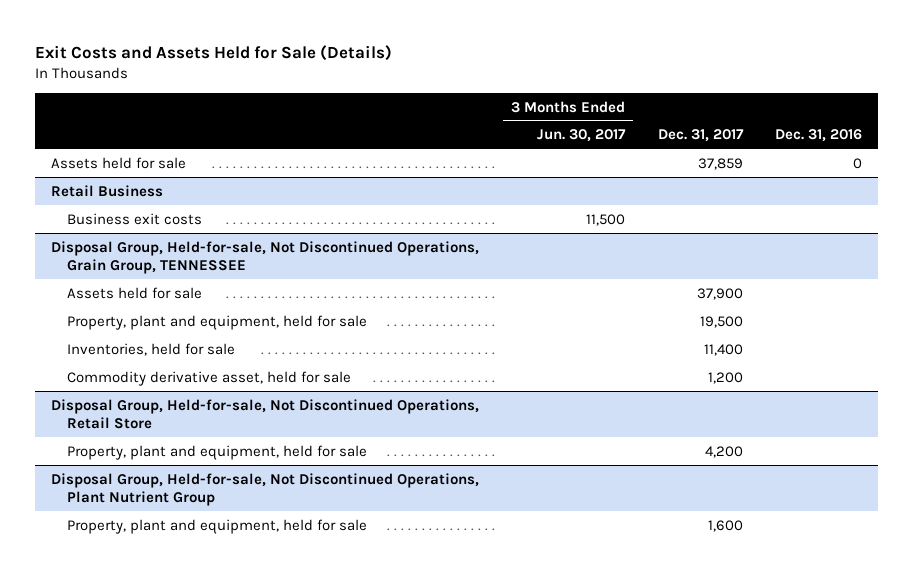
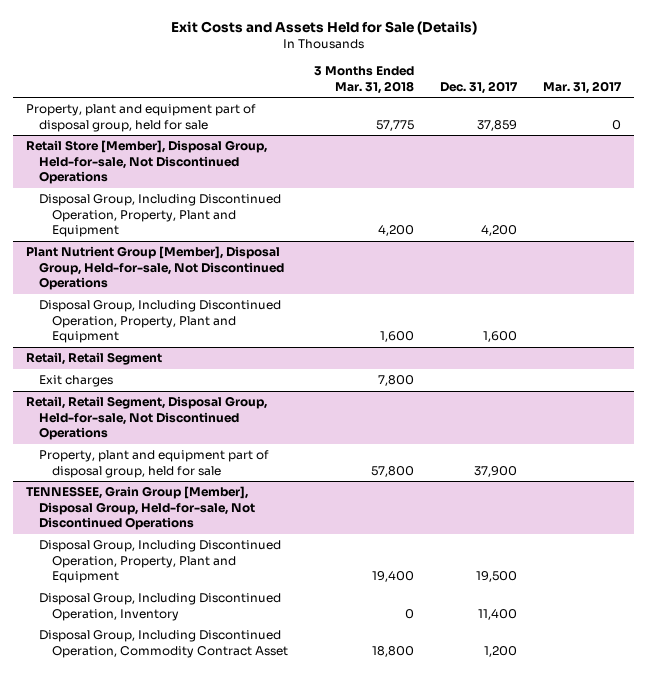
- | 3 Months Ended Jun. 30, 2017 | Dec. 31, 2017 | Dec. 31, 2016
+ | 3 Months Ended Mar. 31, 2018 | Dec. 31, 2017 | Mar. 31, 2017
- Assets held for sale | | 37,859 | 0
- Retail Business
- Business exit costs | 11,500 | |
- Disposal Group, Held-for-sale, Not Discontinued Operations, Grain Group, TENNESSEE
- Assets held for sale | | 37,900 |
- Property, plant and equipment, held for sale | | 19,500 |
- Inventories, held for sale | | 11,400 |
- Commodity derivative asset, held for sale | | 1,200 |
- Disposal Group, Held-for-sale, Not Discontinued Operations, Retail Store
- Property, plant and equipment, held for sale | | 4,200 |
- Disposal Group, Held-for-sale, Not Discontinued Operations, Plant Nutrient Group
- Property, plant and equipment, held for sale | | 1,600 |
+ Property, plant and equipment part of disposal group, held for sale | 57,775 | 37,859 | 0
+ Retail Store [Member], Disposal Group, Held-for-sale, Not Discontinued Operations
+ Disposal Group, Including Discontinued Operation, Property, Plant and Equipment | 4,200 | 4,200 |
+ Plant Nutrient Group [Member], Disposal Group, Held-for-sale, Not Discontinued Operations
+ Disposal Group, Including Discontinued Operation, Property, Plant and Equipment | 1,600 | 1,600 |
+ Retail, Retail Segment
+ Exit charges | 7,800 | |
+ Retail, Retail Segment, Disposal Group, Held-for-sale, Not Discontinued Operations
+ Property, plant and equipment part of disposal group, held for sale | 57,800 | 37,900 |
+ TENNESSEE, Grain Group [Member], Disposal Group, Held-for-sale, Not Discontinued Operations
+ Disposal Group, Including Discontinued Operation, Property, Plant and Equipment | 19,400 | 19,500 |
+ Disposal Group, Including Discontinued Operation, Inventory | 0 | 11,400 |
+ Disposal Group, Including Discontinued Operation, Commodity Contract Asset | 18,800 | 1,200 |

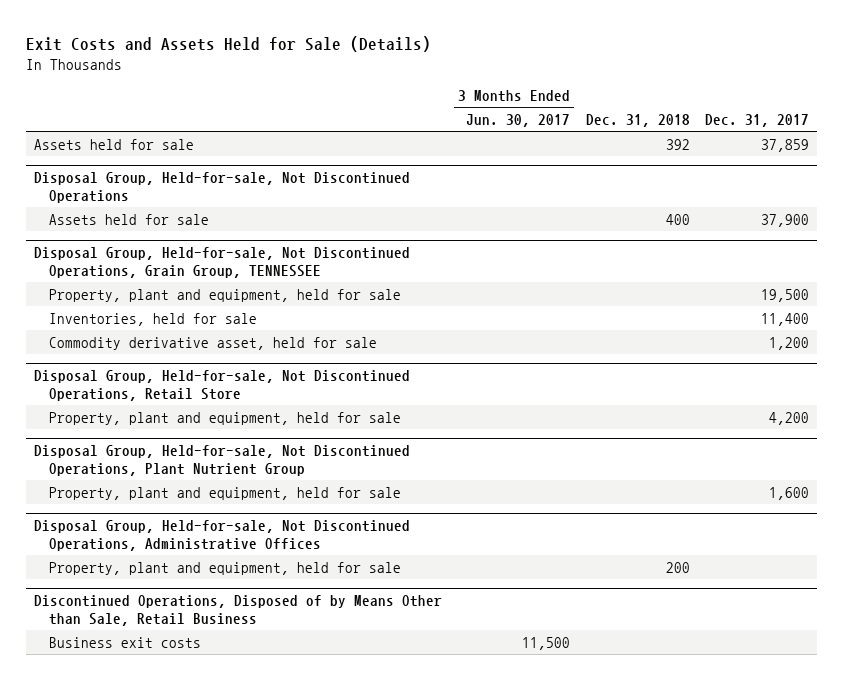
- | 3 Months Ended Mar. 31, 2018 | Dec. 31, 2017 | Mar. 31, 2017
+ | 3 Months Ended Jun. 30, 2017 | Dec. 31, 2018 | Dec. 31, 2017
- Property, plant and equipment part of disposal group, held for sale | 57,775 | 37,859 | 0
- Retail Store [Member], Disposal Group, Held-for-sale, Not Discontinued Operations
- Disposal Group, Including Discontinued Operation, Property, Plant and Equipment | 4,200 | 4,200 |
- Plant Nutrient Group [Member], Disposal Group, Held-for-sale, Not Discontinued Operations
- Disposal Group, Including Discontinued Operation, Property, Plant and Equipment | 1,600 | 1,600 |
- Retail, Retail Segment
- Exit charges | 7,800 | |
- Retail, Retail Segment, Disposal Group, Held-for-sale, Not Discontinued Operations
- Property, plant and equipment part of disposal group, held for sale | 57,800 | 37,900 |
- TENNESSEE, Grain Group [Member], Disposal Group, Held-for-sale, Not Discontinued Operations
- Disposal Group, Including Discontinued Operation, Property, Plant and Equipment | 19,400 | 19,500 |
- Disposal Group, Including Discontinued Operation, Inventory | 0 | 11,400 |
- Disposal Group, Including Discontinued Operation, Commodity Contract Asset | 18,800 | 1,200 |
+ Assets held for sale | | 392 | 37,859
+ Disposal Group, Held-for-sale, Not Discontinued Operations
+ Assets held for sale | | 400 | 37,900
+ Disposal Group, Held-for-sale, Not Discontinued Operations, Grain Group, TENNESSEE
+ Property, plant and equipment, held for sale | | | 19,500
+ Inventories, held for sale | | | 11,400
+ Commodity derivative asset, held for sale | | | 1,200
+ Disposal Group, Held-for-sale, Not Discontinued Operations, Retail Store
+ Property, plant and equipment, held for sale | | | 4,200
+ Disposal Group, Held-for-sale, Not Discontinued Operations, Plant Nutrient Group
+ Property, plant and equipment, held for sale | | | 1,600
+ Disposal Group, Held-for-sale, Not Discontinued Operations, Administrative Offices
+ Property, plant and equipment, held for sale | | 200 |
+ Discontinued Operations, Disposed of by Means Other than Sale, Retail Business
+ Business exit costs | 11,500 | |

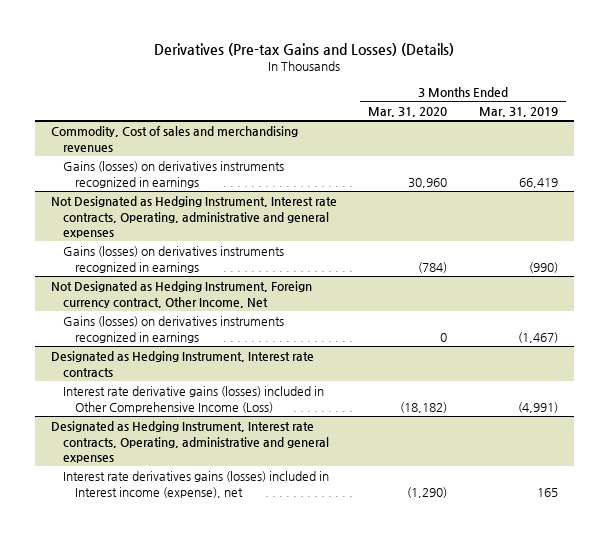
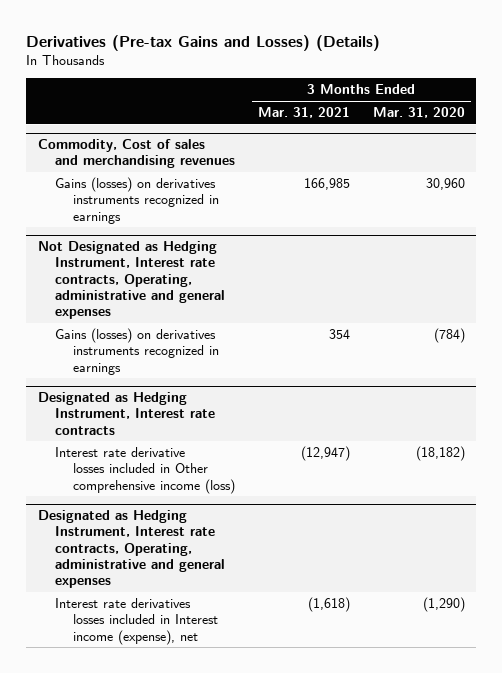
- | 3 Months Ended Mar. 31, 2020 | 3 Months Ended Mar. 31, 2019
+ | 3 Months Ended Mar. 31, 2021 | 3 Months Ended Mar. 31, 2020
- Not Designated as Hedging Instrument, Foreign currency contract, Other Income, Net
- Gains (losses) on derivatives instruments recognized in earnings | 0 | (1,467)
@ Designated as Hedging Instrument, Interest rate contracts
- Interest rate derivative gains (losses) included in Other Comprehensive Income (Loss) | (18,182) | (4,991)
+ Interest rate derivative losses included in Other comprehensive income (loss) | (12,947) | (18,182)
@ Designated as Hedging Instrument, Interest rate contracts, Operating, administrative and general expenses
- Interest rate derivatives gains (losses) included in Interest income (expense), net | (1,290) | 165
+ Interest rate derivatives losses included in Interest income (expense), net | (1,618) | (1,290)

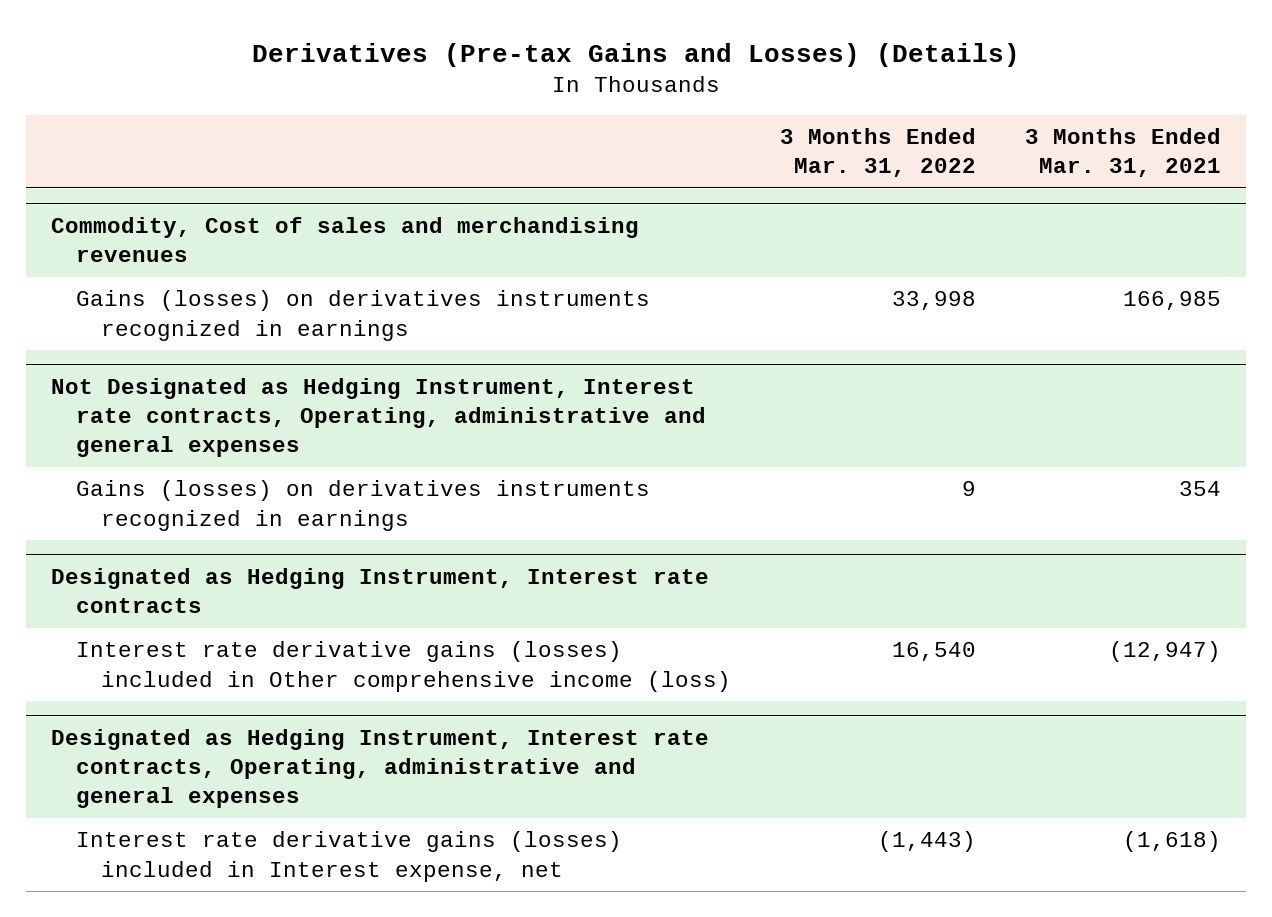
- | 3 Months Ended Mar. 31, 2021 | 3 Months Ended Mar. 31, 2020
+ | 3 Months Ended Mar. 31, 2022 | 3 Months Ended Mar. 31, 2021
@ Designated as Hedging Instrument, Interest rate contracts
- Interest rate derivative losses included in Other comprehensive income (loss) | (12,947) | (18,182)
+ Interest rate derivative gains (losses) included in Other comprehensive income (loss) | 16,540 | (12,947)
@ Designated as Hedging Instrument, Interest rate contracts, Operating, administrative and general expenses
- Interest rate derivatives losses included in Interest income (expense), net | (1,618) | (1,290)
+ Interest rate derivative gains (losses) included in Interest expense, net | (1,443) | (1,618)

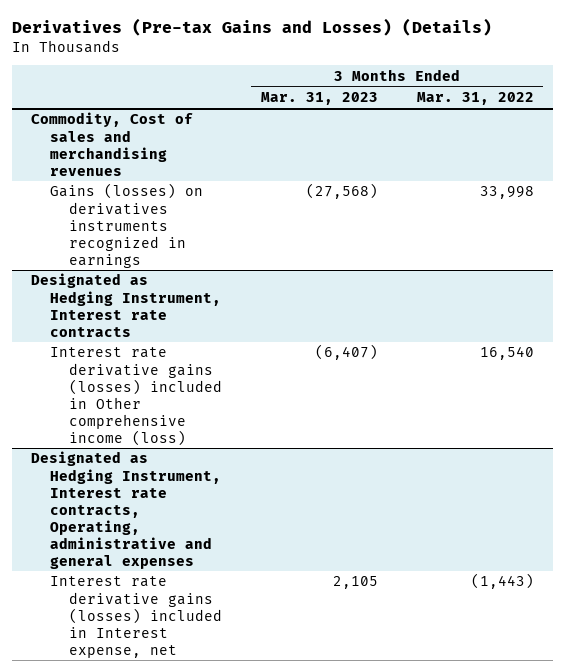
- | 3 Months Ended Mar. 31, 2022 | 3 Months Ended Mar. 31, 2021
+ | 3 Months Ended Mar. 31, 2023 | 3 Months Ended Mar. 31, 2022
- Not Designated as Hedging Instrument, Interest rate contracts, Operating, administrative and general expenses
- Gains (losses) on derivatives instruments recognized in earnings | 9 | 354

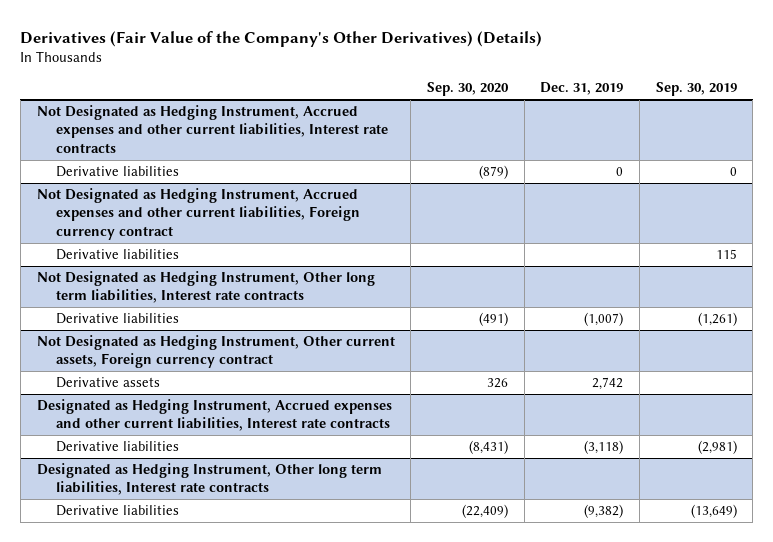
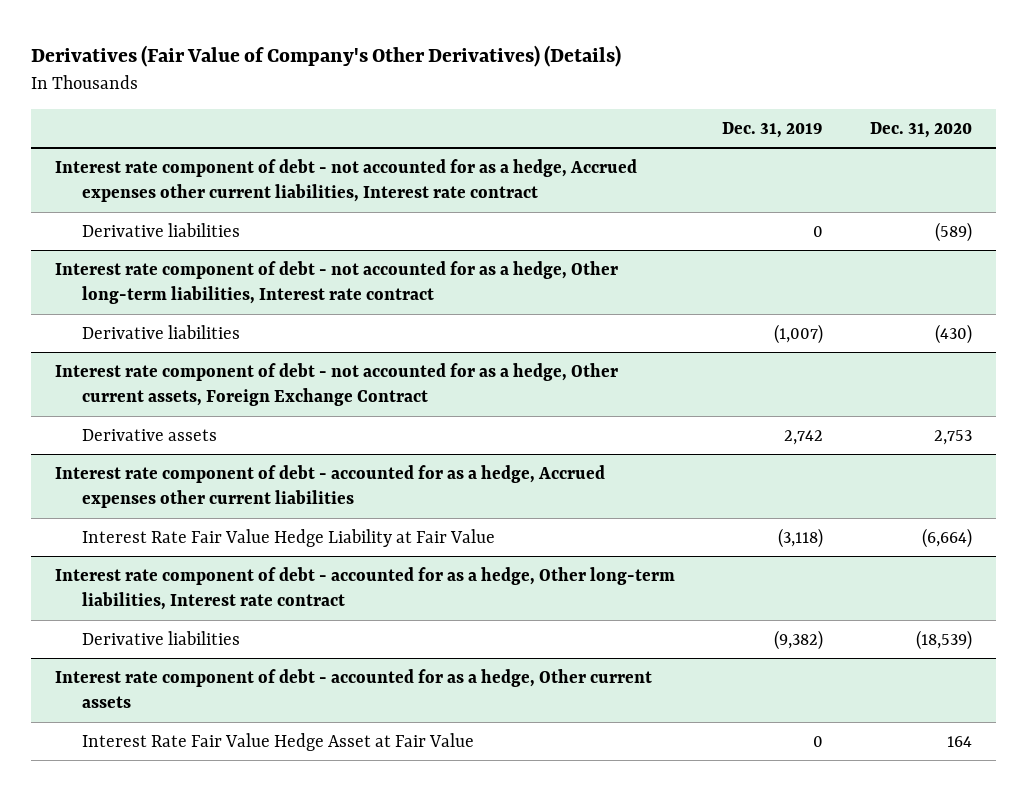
- Derivatives (Fair Value of the Company's Other Derivatives) (Details)
+ Derivatives (Fair Value of Company's Other Derivatives) (Details)
- | Sep. 30, 2020 | Dec. 31, 2019 | Sep. 30, 2019
+ | Dec. 31, 2019 | Dec. 31, 2020
- Not Designated as Hedging Instrument, Accrued expenses and other current liabilities, Interest rate contracts
+ Interest rate component of debt - not accounted for as a hedge, Accrued expenses other current liabilities, Interest rate contract
- Not Designated as Hedging Instrument, Accrued expenses and other current liabilities, Foreign currency contract
- Derivative liabilities | | | 115
- Not Designated as Hedging Instrument, Other long term liabilities, Interest rate contracts
+ Interest rate component of debt - not accounted for as a hedge, Other long-term liabilities, Interest rate contract
- Not Designated as Hedging Instrument, Other current assets, Foreign currency contract
+ Interest rate component of debt - not accounted for as a hedge, Other current assets, Foreign Exchange Contract
- Designated as Hedging Instrument, Accrued expenses and other current liabilities, Interest rate contracts
- Derivative liabilities | (8,431) | (3,118) | (2,981)
- Designated as Hedging Instrument, Other long term liabilities, Interest rate contracts
+ Interest rate component of debt - accounted for as a hedge, Accrued expenses other current liabilities
+ Interest Rate Fair Value Hedge Liability at Fair Value | (3,118) | (6,664)
+ Interest rate component of debt - accounted for as a hedge, Other long-term liabilities, Interest rate contract
+ Interest rate component of debt - accounted for as a hedge, Other current assets
+ Interest Rate Fair Value Hedge Asset at Fair Value | 0 | 164

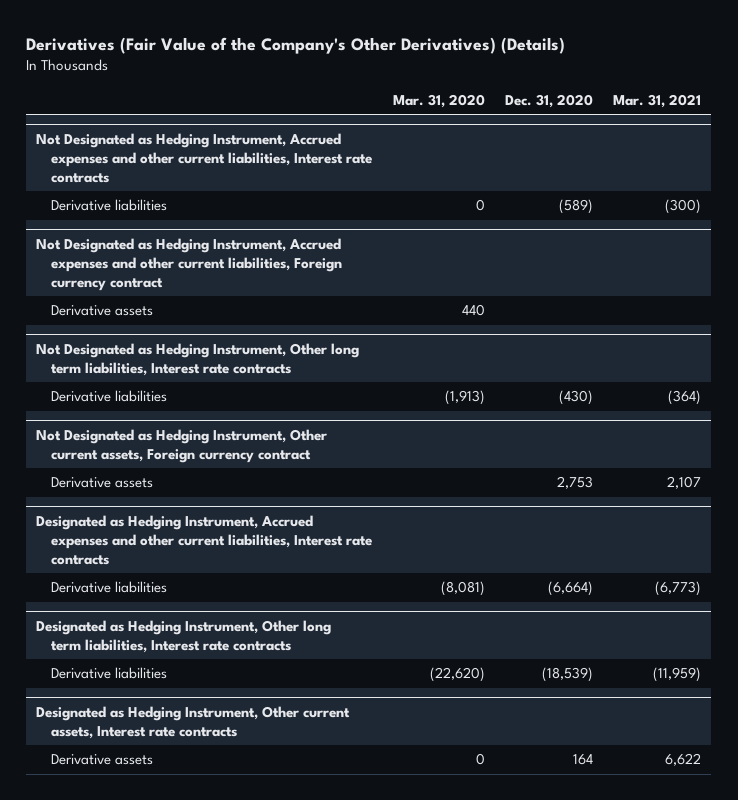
- Derivatives (Fair Value of Company's Other Derivatives) (Details)
+ Derivatives (Fair Value of the Company's Other Derivatives) (Details)
- | Dec. 31, 2019 | Dec. 31, 2020
+ | Mar. 31, 2020 | Dec. 31, 2020 | Mar. 31, 2021
- Interest rate component of debt - not accounted for as a hedge, Accrued expenses other current liabilities, Interest rate contract
+ Not Designated as Hedging Instrument, Accrued expenses and other current liabilities, Interest rate contracts
- Interest rate component of debt - not accounted for as a hedge, Other long-term liabilities, Interest rate contract
+ Not Designated as Hedging Instrument, Accrued expenses and other current liabilities, Foreign currency contract
+ Derivative assets | 440 | |
+ Not Designated as Hedging Instrument, Other long term liabilities, Interest rate contracts
- Interest rate component of debt - not accounted for as a hedge, Other current assets, Foreign Exchange Contract
+ Not Designated as Hedging Instrument, Other current assets, Foreign currency contract
- Interest rate component of debt - accounted for as a hedge, Accrued expenses other current liabilities
- Interest Rate Fair Value Hedge Liability at Fair Value | (3,118) | (6,664)
- Interest rate component of debt - accounted for as a hedge, Other long-term liabilities, Interest rate contract
+ Designated as Hedging Instrument, Accrued expenses and other current liabilities, Interest rate contracts
+ Derivative liabilities | (8,081) | (6,664) | (6,773)
+ Designated as Hedging Instrument, Other long term liabilities, Interest rate contracts
- Interest rate component of debt - accounted for as a hedge, Other current assets
- Interest Rate Fair Value Hedge Asset at Fair Value | 0 | 164
+ Designated as Hedging Instrument, Other current assets, Interest rate contracts
+ Derivative assets | 0 | 164 | 6,622

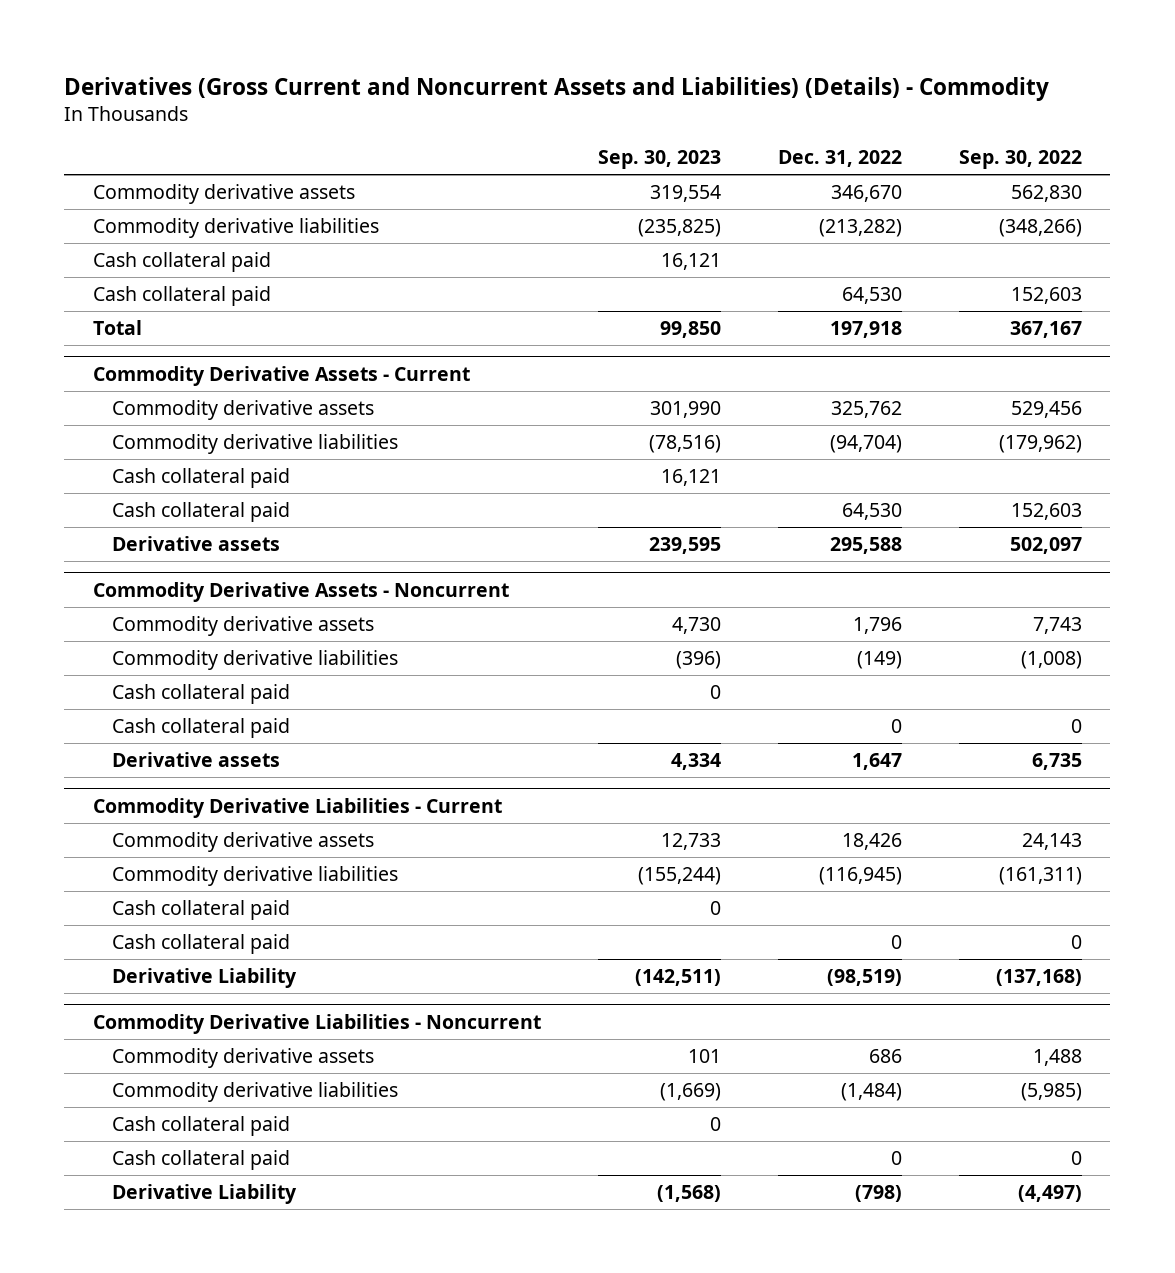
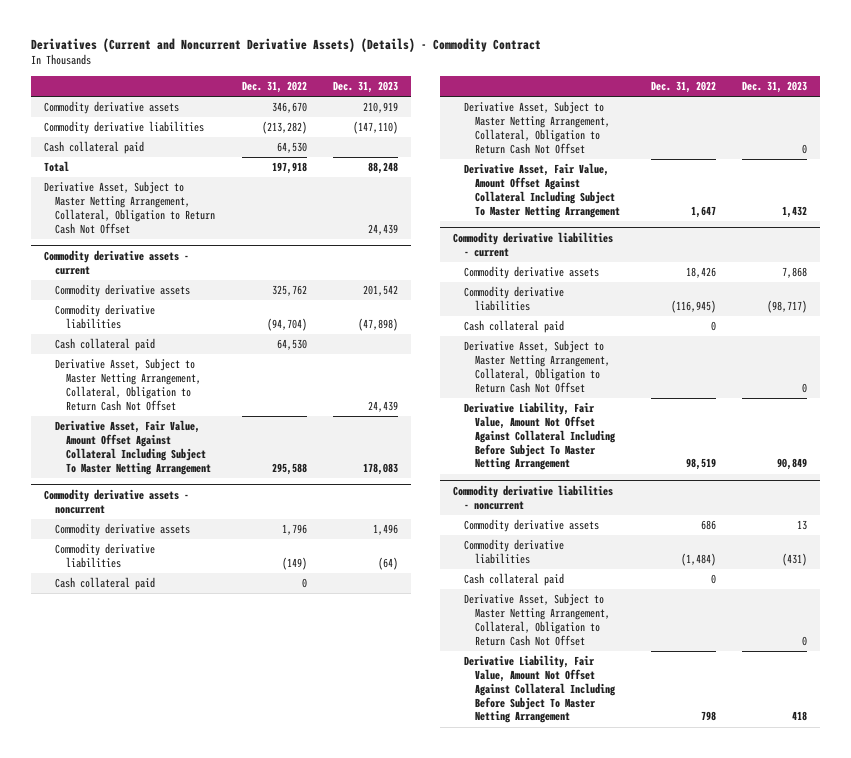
- Derivatives (Gross Current and Noncurrent Assets and Liabilities) (Details) - Commodity
+ Derivatives (Current and Noncurrent Derivative Assets) (Details) - Commodity Contract
- | Sep. 30, 2023 | Dec. 31, 2022 | Sep. 30, 2022
+ | Dec. 31, 2022 | Dec. 31, 2023
- Cash collateral paid | 16,121 | |
- Commodity Derivative Assets - Current
+ Derivative Asset, Subject to Master Netting Arrangement, Collateral, Obligation to Return Cash Not Offset | | 24,439
+ Commodity derivative assets - current
- Cash collateral paid | 16,121 | |
- Derivative assets | 239,595 | 295,588 | 502,097
- Commodity Derivative Assets - Noncurrent
+ Derivative Asset, Subject to Master Netting Arrangement, Collateral, Obligation to Return Cash Not Offset | | 24,439
+ Derivative Asset, Fair Value, Amount Offset Against Collateral Including Subject To Master Netting Arrangement | 295,588 | 178,083
+ Commodity derivative assets - noncurrent
- Cash collateral paid | 0 | |
- Derivative assets | 4,334 | 1,647 | 6,735
- Commodity Derivative Liabilities - Current
+ Derivative Asset, Subject to Master Netting Arrangement, Collateral, Obligation to Return Cash Not Offset | | 0
+ Derivative Asset, Fair Value, Amount Offset Against Collateral Including Subject To Master Netting Arrangement | 1,647 | 1,432
+ Commodity derivative liabilities - current
- Cash collateral paid | 0 | |
- Derivative Liability | (142,511) | (98,519) | (137,168)
- Commodity Derivative Liabilities - Noncurrent
+ Derivative Asset, Subject to Master Netting Arrangement, Collateral, Obligation to Return Cash Not Offset | | 0
+ Derivative Liability, Fair Value, Amount Not Offset Against Collateral Including Before Subject To Master Netting Arrangement | 98,519 | 90,849
+ Commodity derivative liabilities - noncurrent
- Cash collateral paid | 0 | |
- Derivative Liability | (1,568) | (798) | (4,497)
+ Derivative Asset, Subject to Master Netting Arrangement, Collateral, Obligation to Return Cash Not Offset | | 0
+ Derivative Liability, Fair Value, Amount Not Offset Against Collateral Including Before Subject To Master Netting Arrangement | 798 | 418

